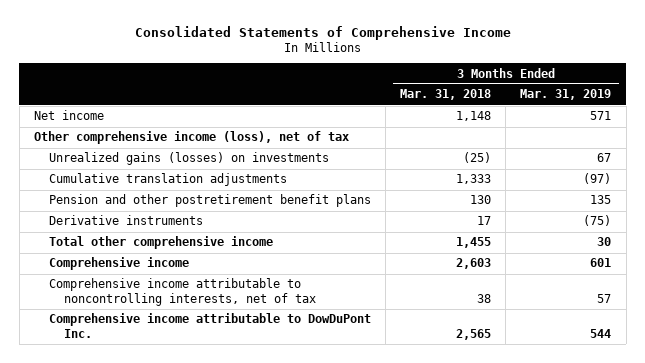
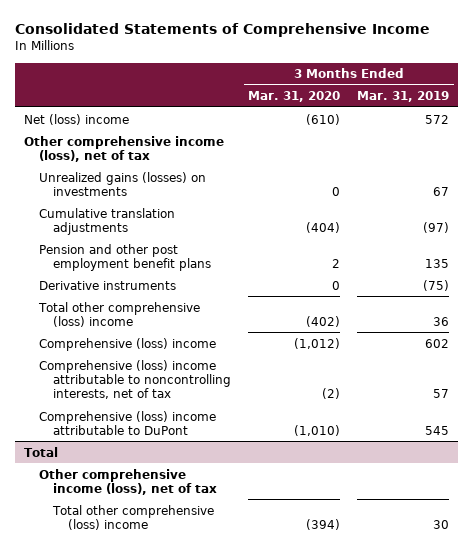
- | 3 Months Ended Mar. 31, 2018 | 3 Months Ended Mar. 31, 2019
+ | 3 Months Ended Mar. 31, 2020 | 3 Months Ended Mar. 31, 2019
- Net income | 1,148 | 571
+ Net (loss) income | (610) | 572
- Pension and other postretirement benefit plans | 130 | 135
+ Pension and other post employment benefit plans | 2 | 135
- Total other comprehensive income | 1,455 | 30
- Comprehensive income | 2,603 | 601
- Comprehensive income attributable to noncontrolling interests, net of tax | 38 | 57
- Comprehensive income attributable to DowDuPont Inc. | 2,565 | 544
+ Total other comprehensive (loss) income | (402) | 36
+ Comprehensive (loss) income | (1,012) | 602
+ Comprehensive (loss) income attributable to noncontrolling interests, net of tax | (2) | 57
+ Comprehensive (loss) income attributable to DuPont | (1,010) | 545
+ Total
+ Other comprehensive income (loss), net of tax
+ Total other comprehensive (loss) income | (394) | 30

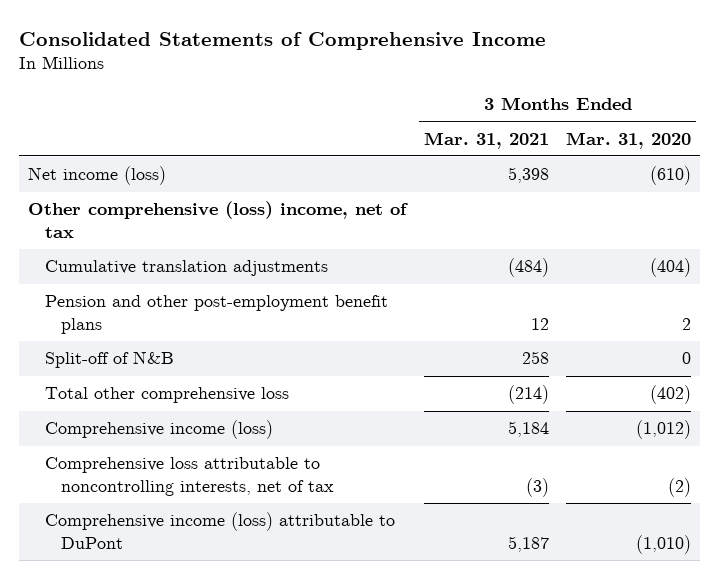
- | 3 Months Ended Mar. 31, 2020 | 3 Months Ended Mar. 31, 2019
+ | 3 Months Ended Mar. 31, 2021 | 3 Months Ended Mar. 31, 2020
- Net (loss) income | (610) | 572
- Other comprehensive income (loss), net of tax
- Unrealized gains (losses) on investments | 0 | 67
+ Net income (loss) | 5,398 | (610)
+ Other comprehensive (loss) income, net of tax
- Pension and other post employment benefit plans | 2 | 135
- Derivative instruments | 0 | (75)
- Total other comprehensive (loss) income | (402) | 36
- Comprehensive (loss) income | (1,012) | 602
- Comprehensive (loss) income attributable to noncontrolling interests, net of tax | (2) | 57
- Comprehensive (loss) income attributable to DuPont | (1,010) | 545
- Total
- Other comprehensive income (loss), net of tax
- Total other comprehensive (loss) income | (394) | 30
+ Pension and other post-employment benefit plans | 12 | 2
+ Split-off of N&B | 258 | 0
+ Total other comprehensive loss | (214) | (402)
+ Comprehensive income (loss) | 5,184 | (1,012)
+ Comprehensive loss attributable to noncontrolling interests, net of tax | (3) | (2)
+ Comprehensive income (loss) attributable to DuPont | 5,187 | (1,010)

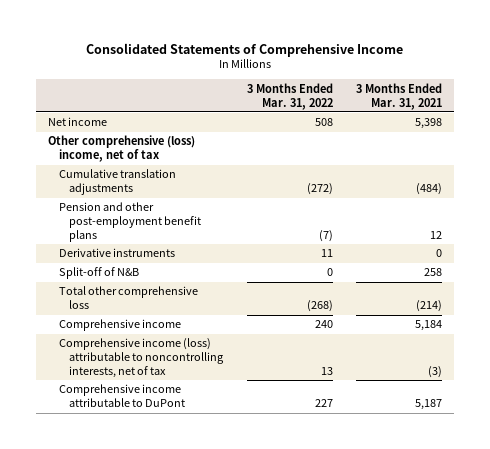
- | 3 Months Ended Mar. 31, 2021 | 3 Months Ended Mar. 31, 2020
+ | 3 Months Ended Mar. 31, 2022 | 3 Months Ended Mar. 31, 2021
- Net income (loss) | 5,398 | (610)
+ Net income | 508 | 5,398
+ Derivative instruments | 11 | 0
- Comprehensive income (loss) | 5,184 | (1,012)
- Comprehensive loss attributable to noncontrolling interests, net of tax | (3) | (2)
- Comprehensive income (loss) attributable to DuPont | 5,187 | (1,010)
+ Comprehensive income | 240 | 5,184
+ Comprehensive income (loss) attributable to noncontrolling interests, net of tax | 13 | (3)
+ Comprehensive income attributable to DuPont | 227 | 5,187

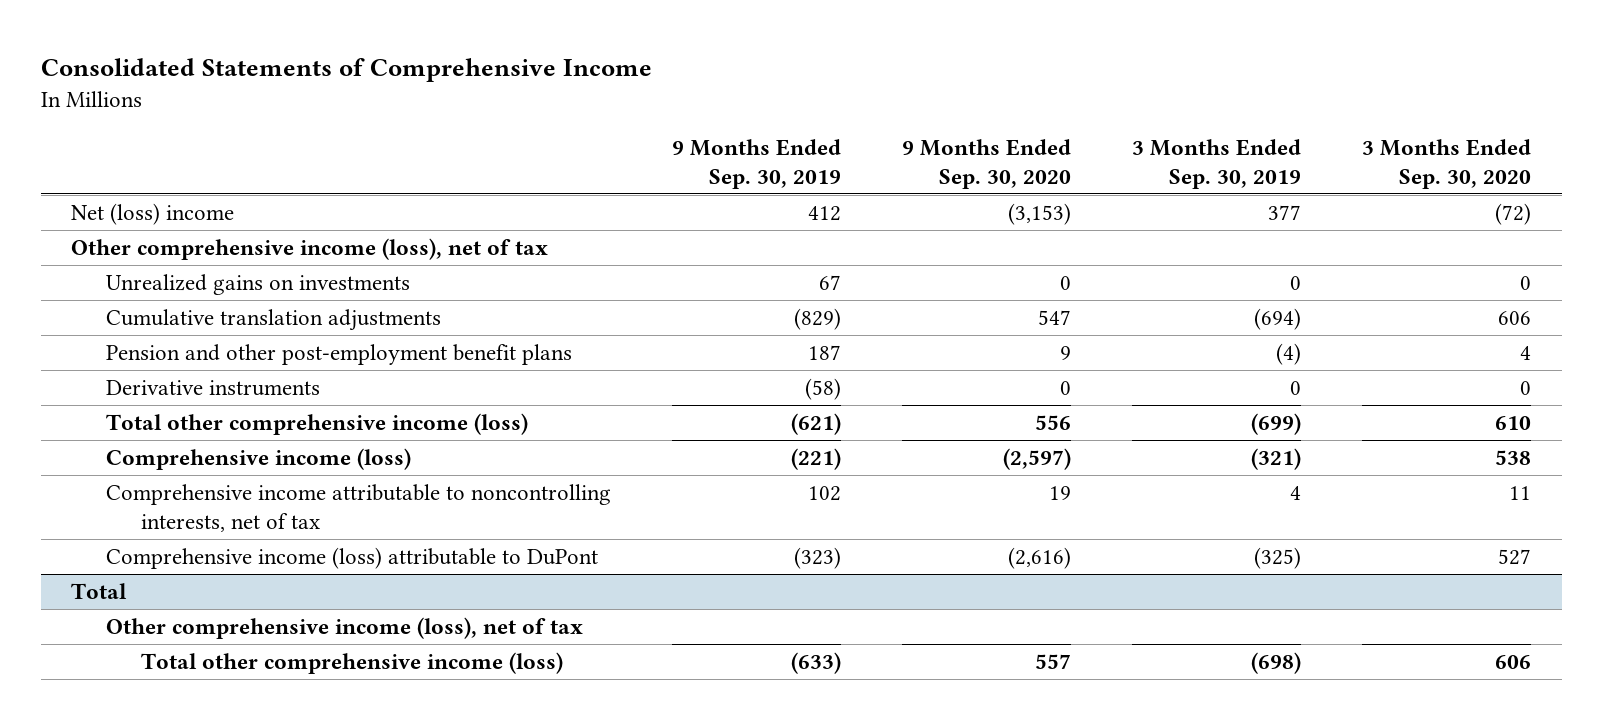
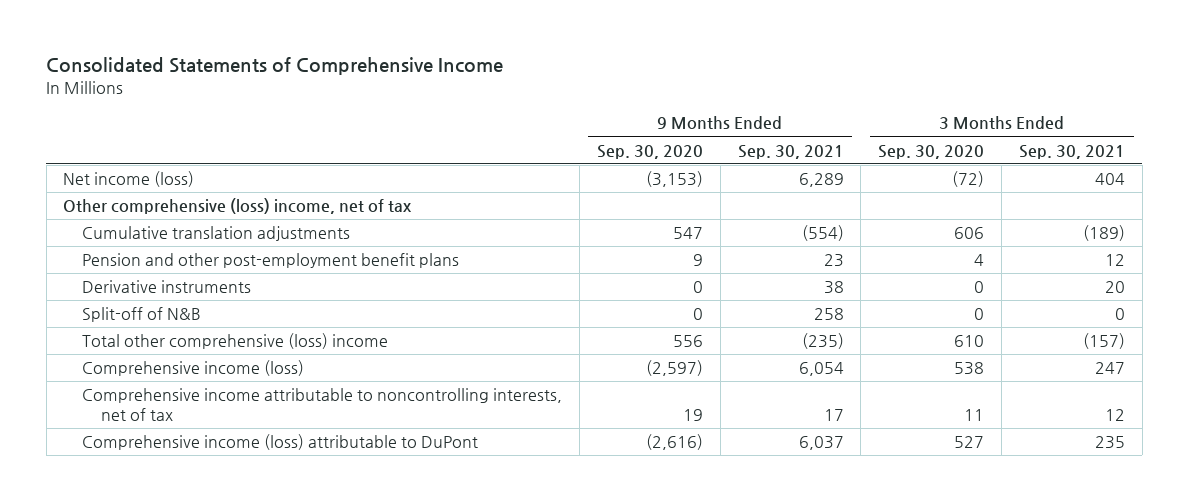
- | 9 Months Ended Sep. 30, 2019 | 9 Months Ended Sep. 30, 2020 | 3 Months Ended Sep. 30, 2019 | 3 Months Ended Sep. 30, 2020
+ | 9 Months Ended Sep. 30, 2020 | 9 Months Ended Sep. 30, 2021 | 3 Months Ended Sep. 30, 2020 | 3 Months Ended Sep. 30, 2021
- Net (loss) income | 412 | (3,153) | 377 | (72)
- Other comprehensive income (loss), net of tax
- Unrealized gains on investments | 67 | 0 | 0 | 0
+ Net income (loss) | (3,153) | 6,289 | (72) | 404
+ Other comprehensive (loss) income, net of tax
- Total other comprehensive income (loss) | (621) | 556 | (699) | 610
+ Split-off of N&B | 0 | 258 | 0 | 0
+ Total other comprehensive (loss) income | 556 | (235) | 610 | (157)
- Total
- Other comprehensive income (loss), net of tax
- Total other comprehensive income (loss) | (633) | 557 | (698) | 606

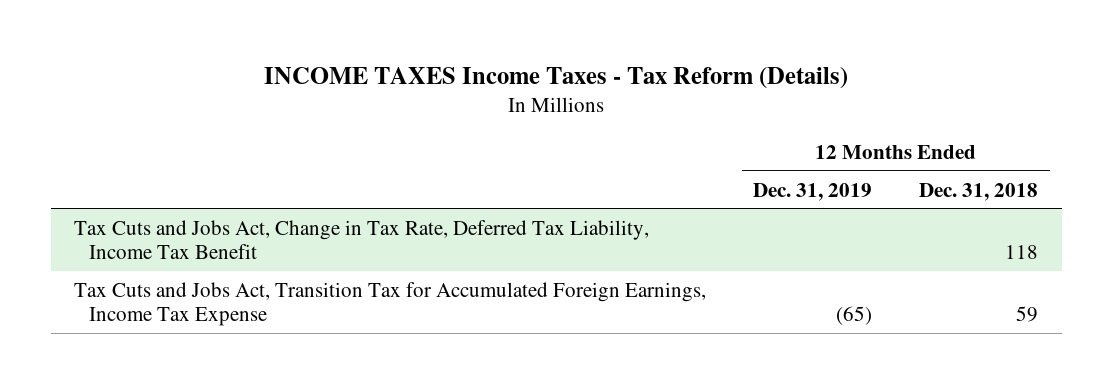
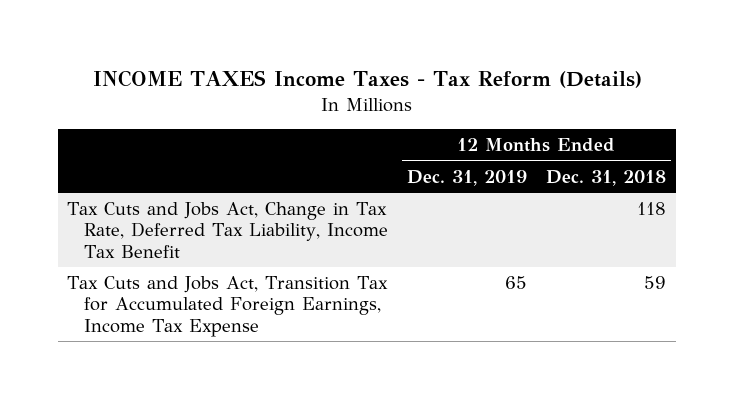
- Tax Cuts and Jobs Act, Transition Tax for Accumulated Foreign Earnings, Income Tax Expense | (65) | 59
+ Tax Cuts and Jobs Act, Transition Tax for Accumulated Foreign Earnings, Income Tax Expense | 65 | 59

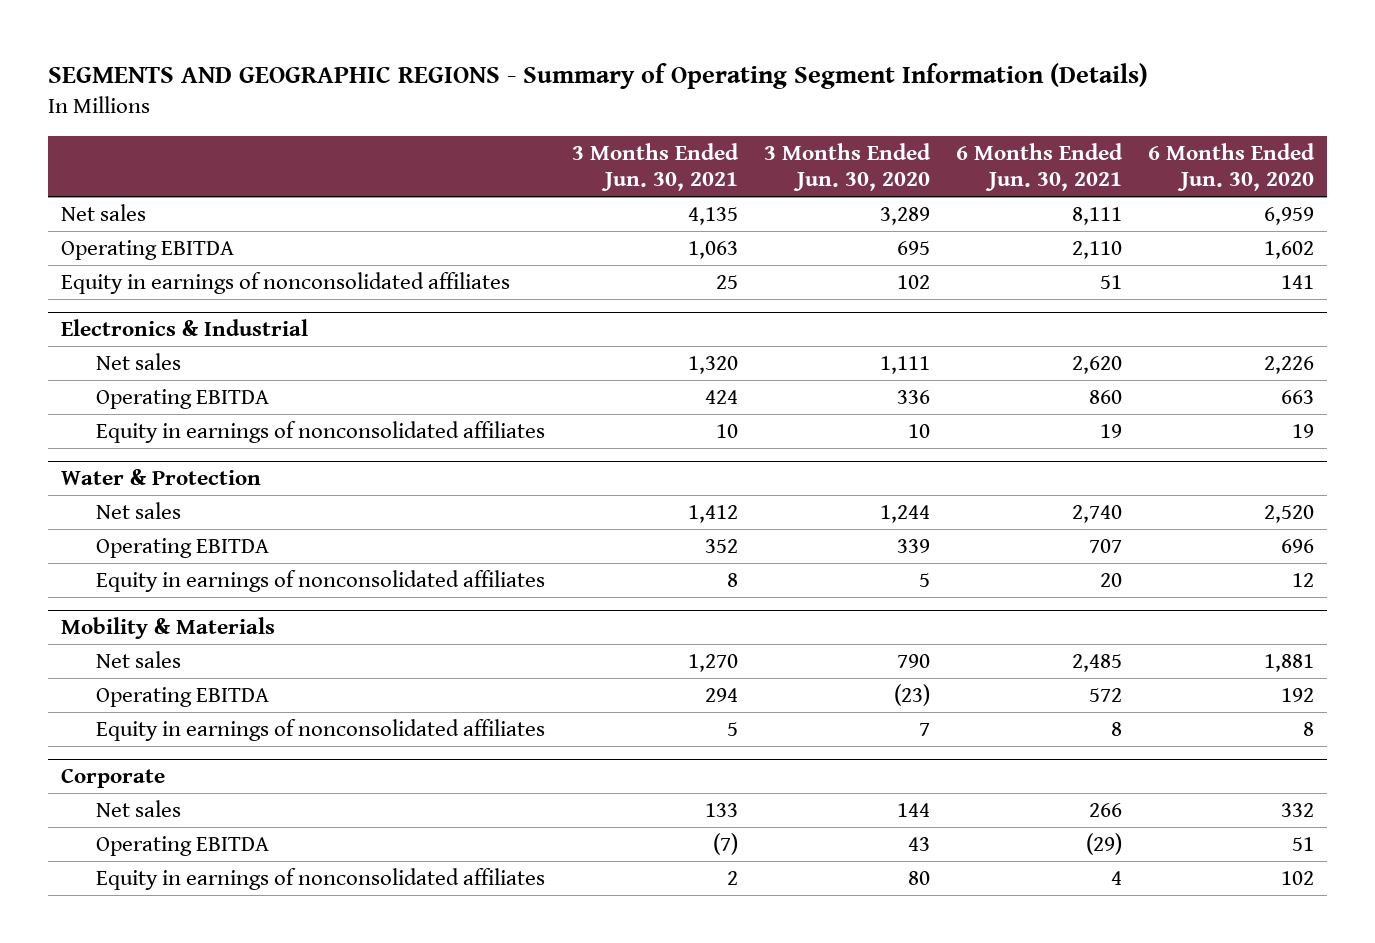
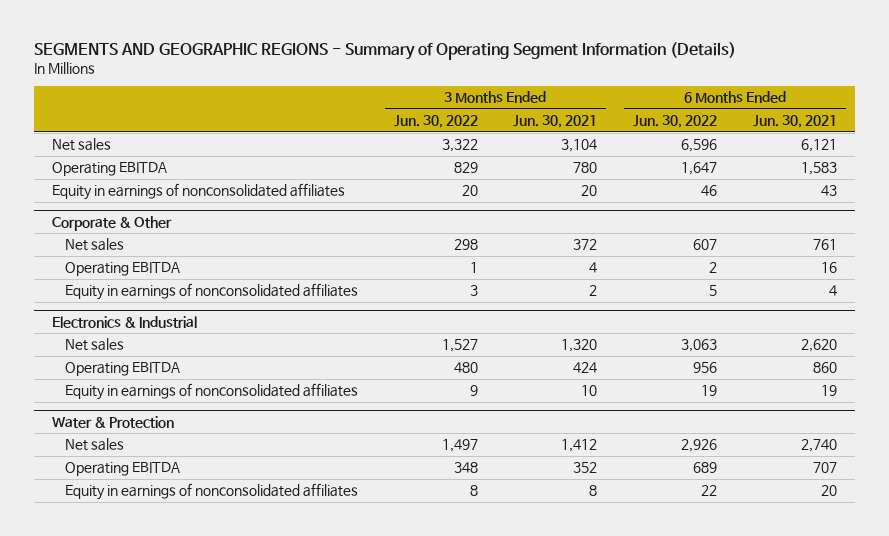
- | 3 Months Ended Jun. 30, 2021 | 3 Months Ended Jun. 30, 2020 | 6 Months Ended Jun. 30, 2021 | 6 Months Ended Jun. 30, 2020
+ | 3 Months Ended Jun. 30, 2022 | 3 Months Ended Jun. 30, 2021 | 6 Months Ended Jun. 30, 2022 | 6 Months Ended Jun. 30, 2021
- Net sales | 4,135 | 3,289 | 8,111 | 6,959
- Operating EBITDA | 1,063 | 695 | 2,110 | 1,602
- Equity in earnings of nonconsolidated affiliates | 25 | 102 | 51 | 141
+ Net sales | 3,322 | 3,104 | 6,596 | 6,121
+ Operating EBITDA | 829 | 780 | 1,647 | 1,583
+ Equity in earnings of nonconsolidated affiliates | 20 | 20 | 46 | 43
+ Corporate & Other
+ Net sales | 298 | 372 | 607 | 761
+ Operating EBITDA | 1 | 4 | 2 | 16
+ Equity in earnings of nonconsolidated affiliates | 3 | 2 | 5 | 4
- Mobility & Materials
- Net sales | 1,270 | 790 | 2,485 | 1,881
- Operating EBITDA | 294 | (23) | 572 | 192
- Equity in earnings of nonconsolidated affiliates | 5 | 7 | 8 | 8
- Corporate
- Net sales | 133 | 144 | 266 | 332
- Operating EBITDA | (7) | 43 | (29) | 51
- Equity in earnings of nonconsolidated affiliates | 2 | 80 | 4 | 102

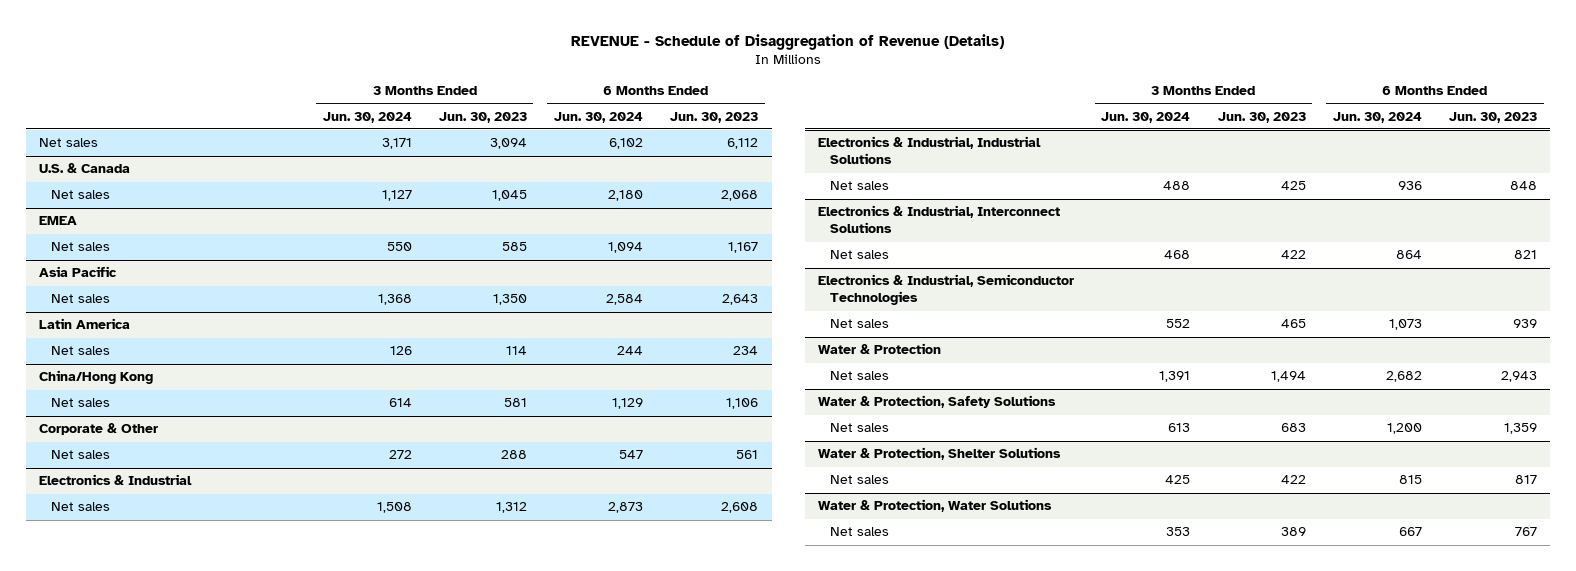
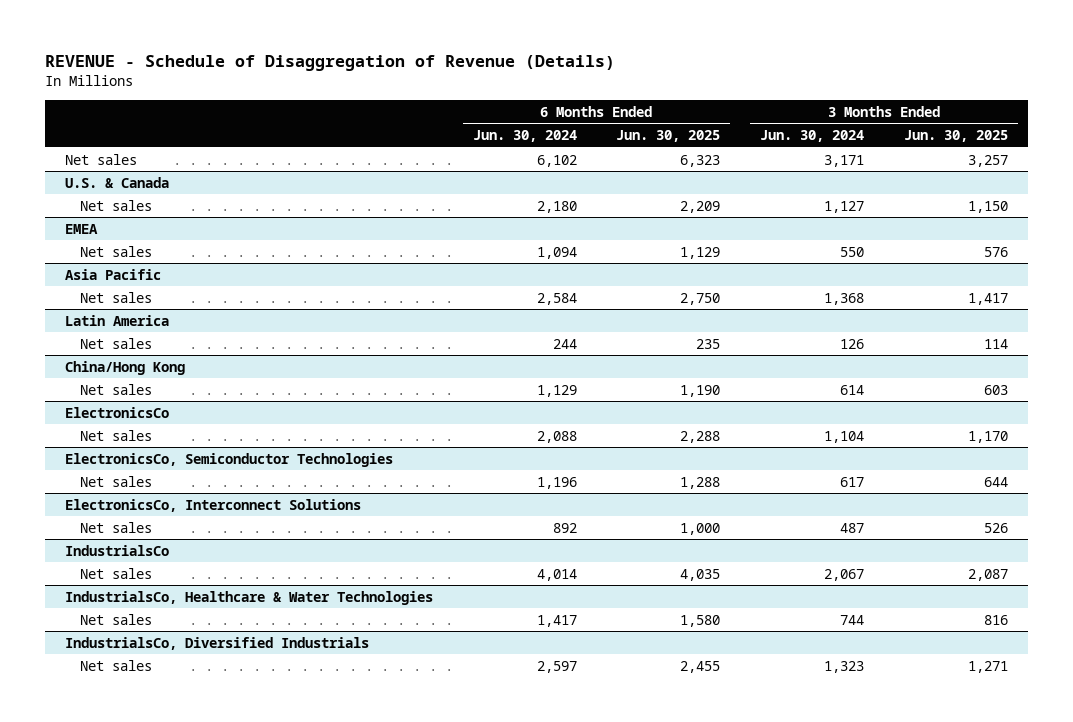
- | 3 Months Ended Jun. 30, 2024 | 3 Months Ended Jun. 30, 2023 | 6 Months Ended Jun. 30, 2024 | 6 Months Ended Jun. 30, 2023
+ | 6 Months Ended Jun. 30, 2024 | 6 Months Ended Jun. 30, 2025 | 3 Months Ended Jun. 30, 2024 | 3 Months Ended Jun. 30, 2025
- Corporate & Other
- Net sales | 272 | 288 | 547 | 561
- Electronics & Industrial
- Net sales | 1,508 | 1,312 | 2,873 | 2,608
- Electronics & Industrial, Industrial Solutions
- Net sales | 488 | 425 | 936 | 848
- Electronics & Industrial, Interconnect Solutions
- Net sales | 468 | 422 | 864 | 821
- Electronics & Industrial, Semiconductor Technologies
- Net sales | 552 | 465 | 1,073 | 939
- Water & Protection
- Net sales | 1,391 | 1,494 | 2,682 | 2,943
- Water & Protection, Safety Solutions
- Net sales | 613 | 683 | 1,200 | 1,359
- Water & Protection, Shelter Solutions
- Net sales | 425 | 422 | 815 | 817
- Water & Protection, Water Solutions
- Net sales | 353 | 389 | 667 | 767
+ ElectronicsCo
+ Net sales | 2,088 | 2,288 | 1,104 | 1,170
+ ElectronicsCo, Semiconductor Technologies
+ Net sales | 1,196 | 1,288 | 617 | 644
+ ElectronicsCo, Interconnect Solutions
+ Net sales | 892 | 1,000 | 487 | 526
+ IndustrialsCo
+ Net sales | 4,014 | 4,035 | 2,067 | 2,087
+ IndustrialsCo, Healthcare & Water Technologies
+ Net sales | 1,417 | 1,580 | 744 | 816
+ IndustrialsCo, Diversified Industrials
+ Net sales | 2,597 | 2,455 | 1,323 | 1,271

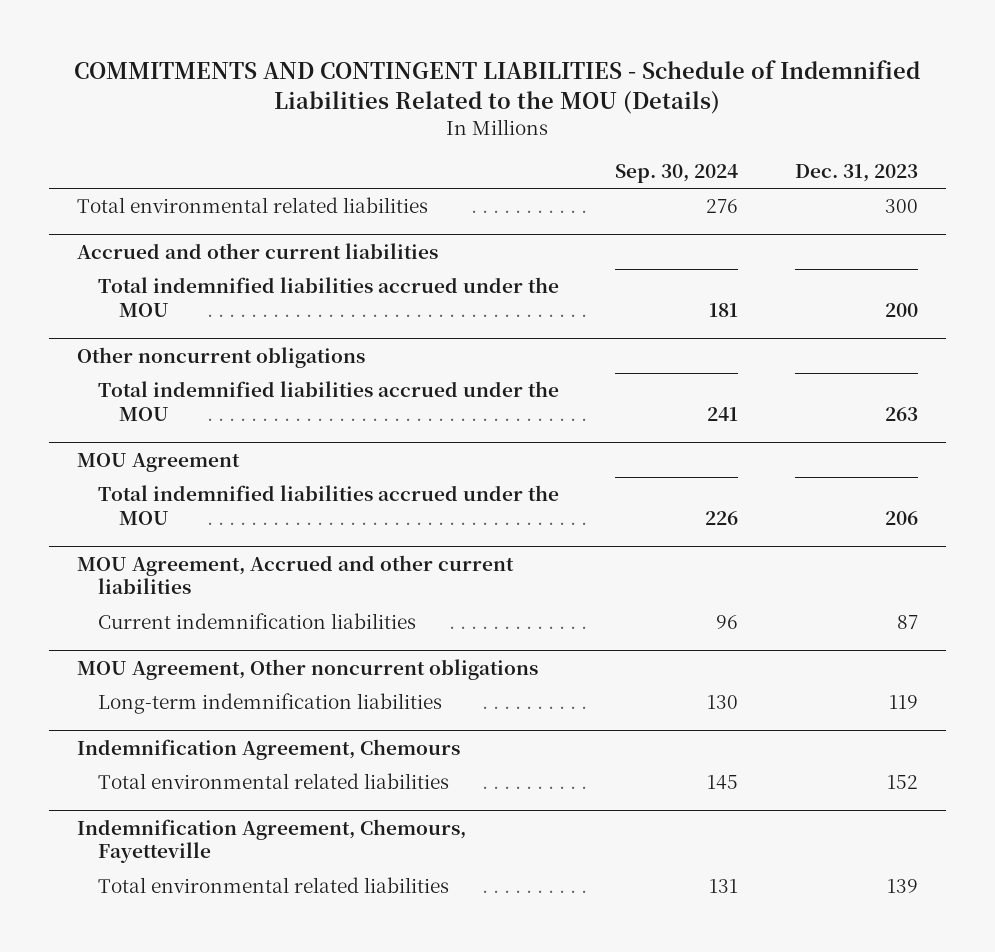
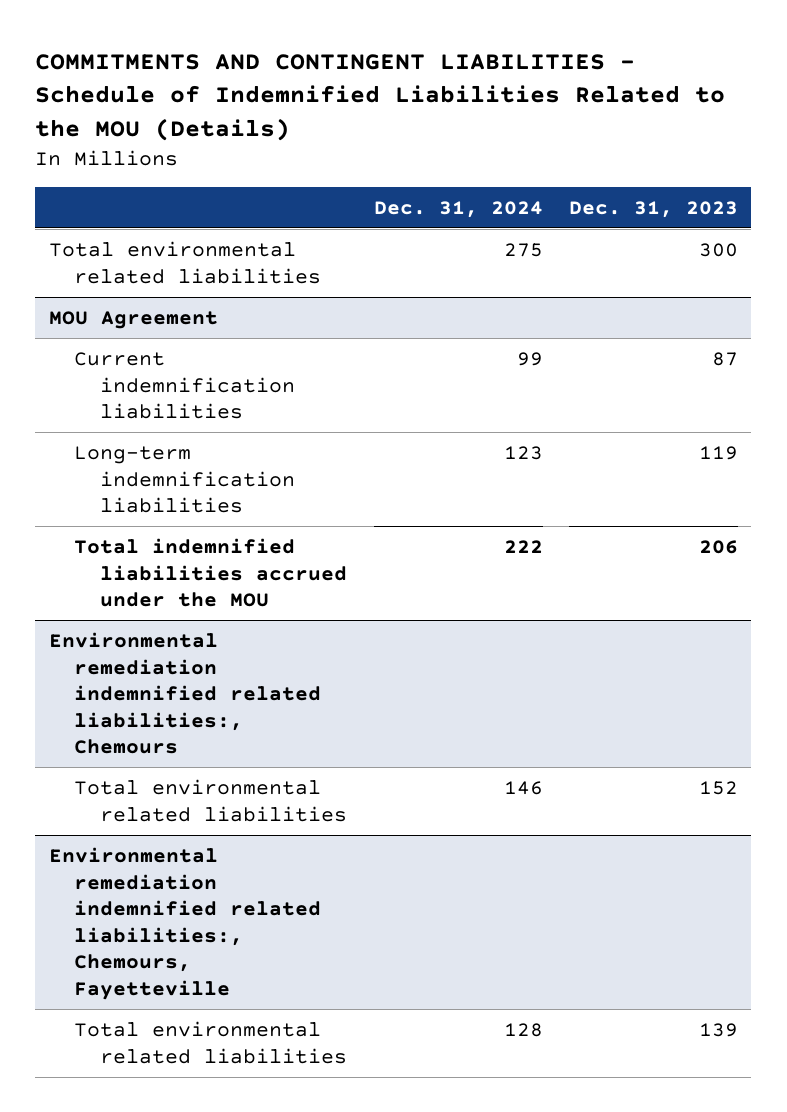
- | Sep. 30, 2024 | Dec. 31, 2023
+ | Dec. 31, 2024 | Dec. 31, 2023
- Accrued and other current liabilities
- Total indemnified liabilities accrued under the MOU | 181 | 200
- Other noncurrent obligations
- Total indemnified liabilities accrued under the MOU | 241 | 263
- MOU Agreement, Accrued and other current liabilities
- MOU Agreement, Other noncurrent obligations
- Indemnification Agreement, Chemours
@ MOU Agreement
moved down: Total indemnified liabilities accrued under the MOU | 222 | 206
+ Environmental remediation indemnified related liabilities:, Chemours
- Indemnification Agreement, Chemours, Fayetteville
+ Environmental remediation indemnified related liabilities:, Chemours, Fayetteville

